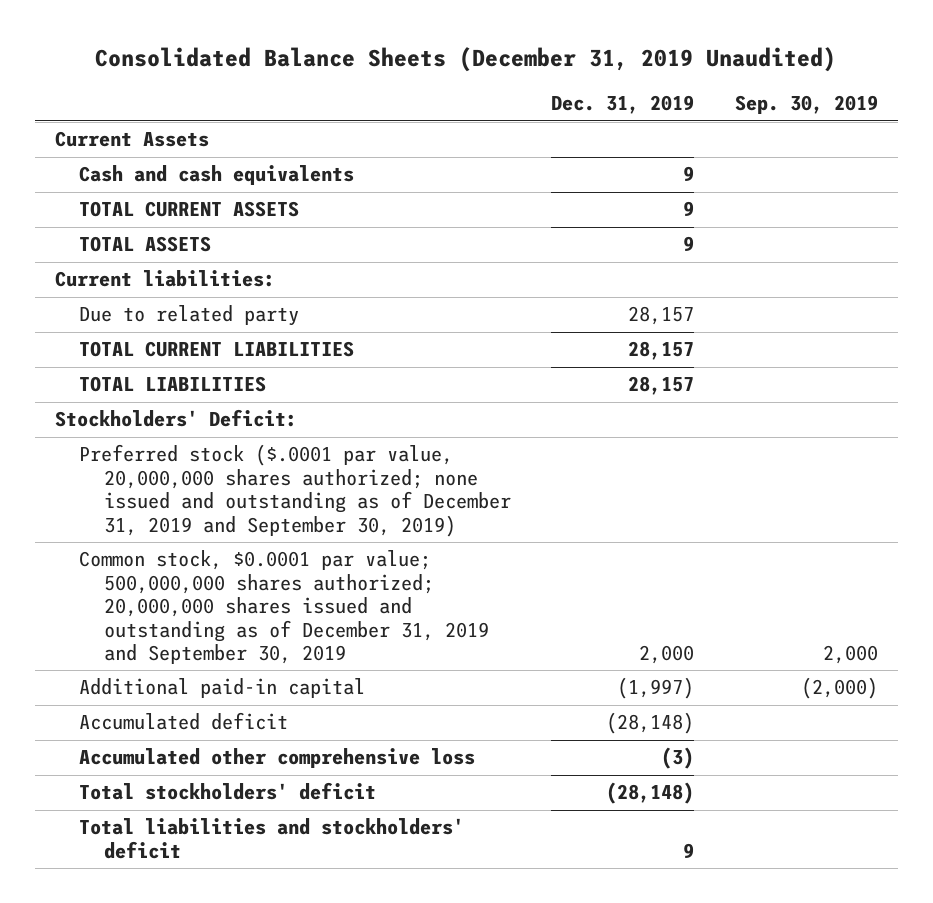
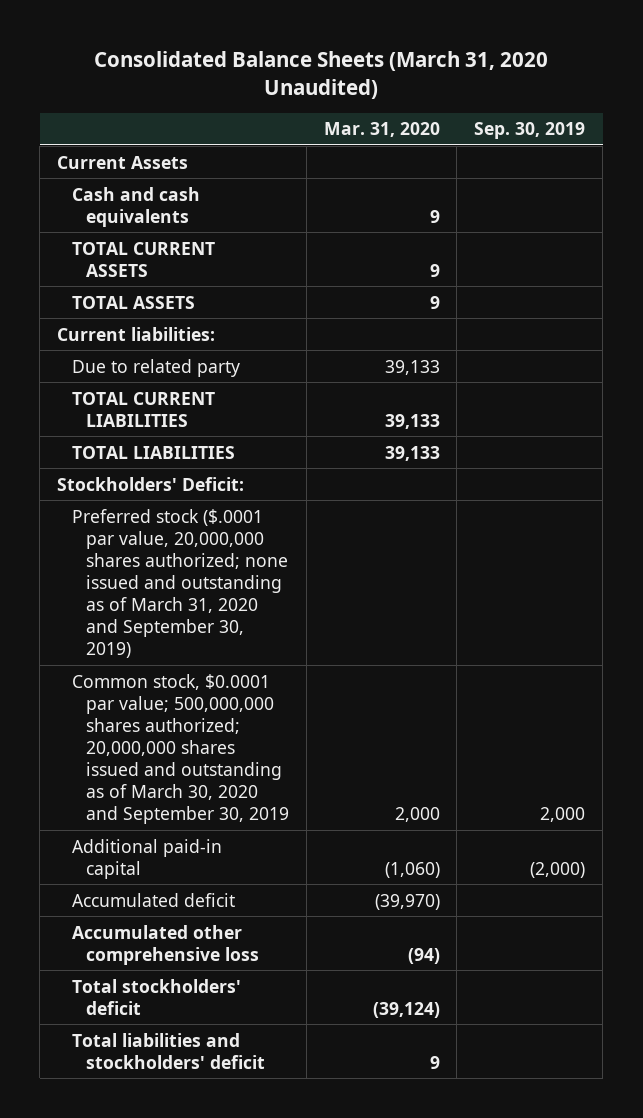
- Consolidated Balance Sheets (December 31, 2019 Unaudited)
+ Consolidated Balance Sheets (March 31, 2020 Unaudited)
- | Dec. 31, 2019 | Sep. 30, 2019
+ | Mar. 31, 2020 | Sep. 30, 2019
- Preferred stock ($.0001 par value, 20,000,000 shares authorized; none issued and outstanding as of December 31, 2019 and September 30, 2019)
- Common stock, $0.0001 par value; 500,000,000 shares authorized; 20,000,000 shares issued and outstanding as of December 31, 2019 and September 30, 2019 | 2,000 | 2,000
+ Preferred stock ($.0001 par value, 20,000,000 shares authorized; none issued and outstanding as of March 31, 2020 and September 30, 2019)
+ Common stock, $0.0001 par value; 500,000,000 shares authorized; 20,000,000 shares issued and outstanding as of March 30, 2020 and September 30, 2019 | 2,000 | 2,000

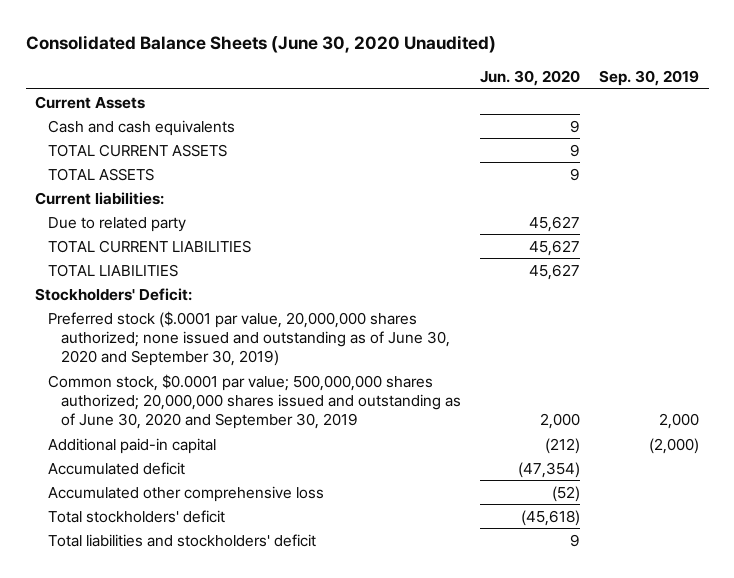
- Consolidated Balance Sheets (March 31, 2020 Unaudited)
+ Consolidated Balance Sheets (June 30, 2020 Unaudited)
- | Mar. 31, 2020 | Sep. 30, 2019
+ | Jun. 30, 2020 | Sep. 30, 2019
- Preferred stock ($.0001 par value, 20,000,000 shares authorized; none issued and outstanding as of March 31, 2020 and September 30, 2019)
- Common stock, $0.0001 par value; 500,000,000 shares authorized; 20,000,000 shares issued and outstanding as of March 30, 2020 and September 30, 2019 | 2,000 | 2,000
+ Preferred stock ($.0001 par value, 20,000,000 shares authorized; none issued and outstanding as of June 30, 2020 and September 30, 2019)
+ Common stock, $0.0001 par value; 500,000,000 shares authorized; 20,000,000 shares issued and outstanding as of June 30, 2020 and September 30, 2019 | 2,000 | 2,000

